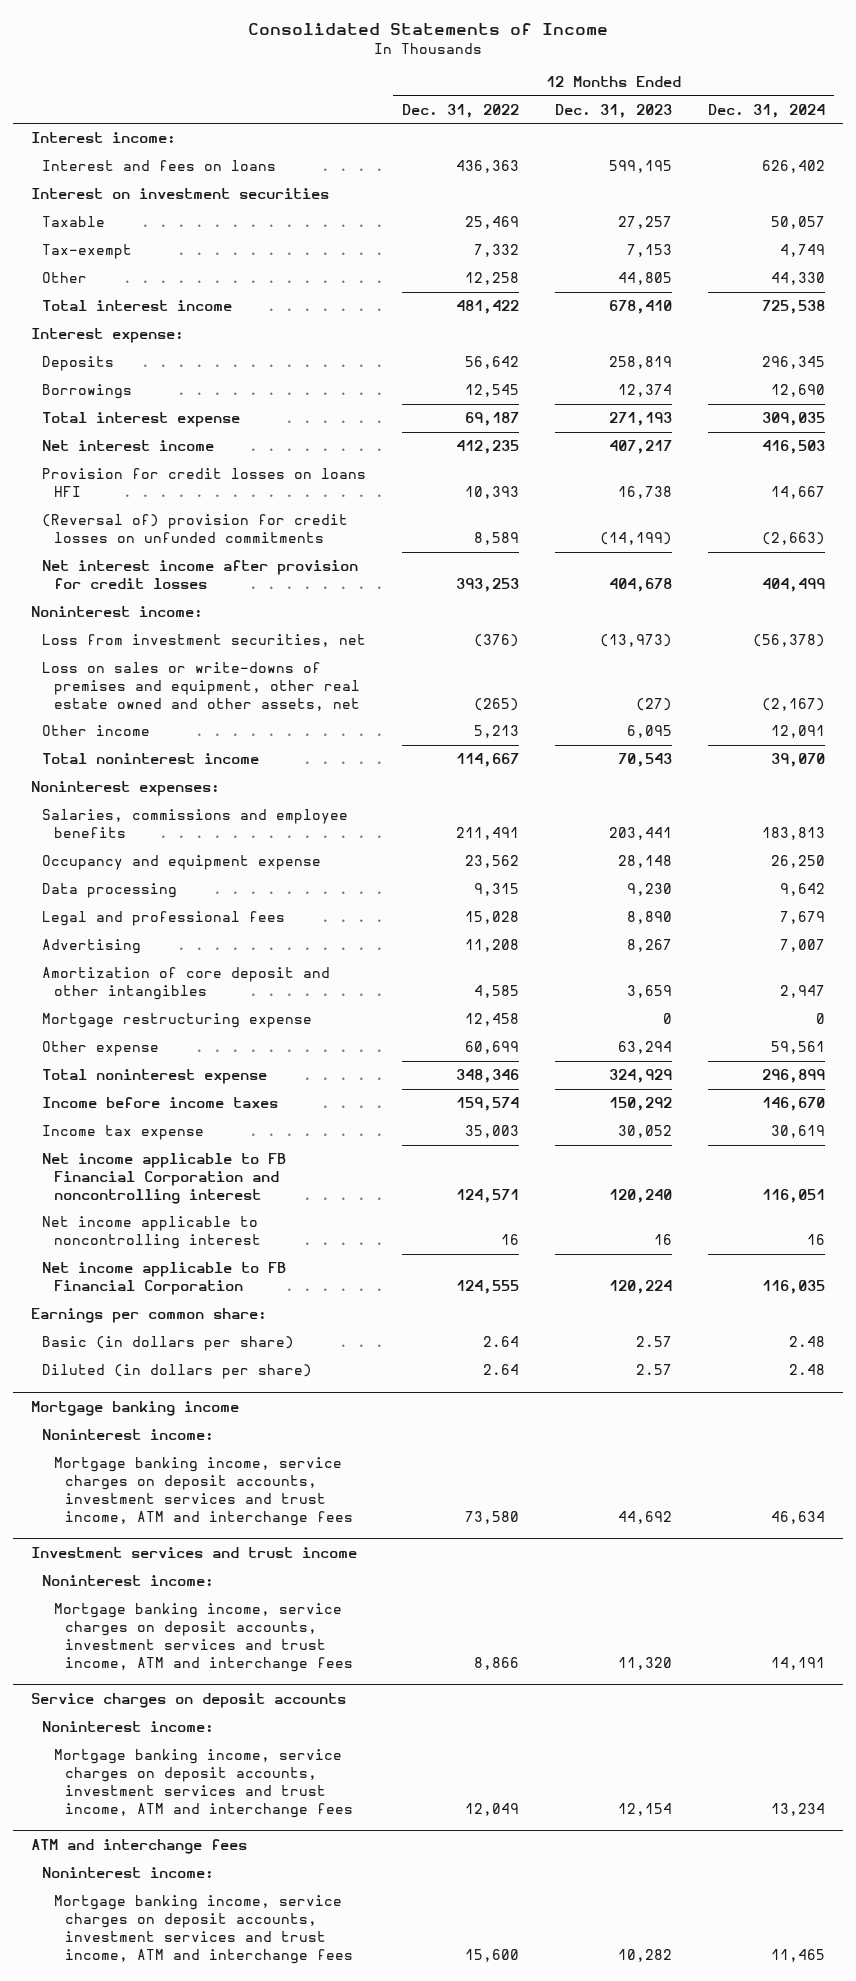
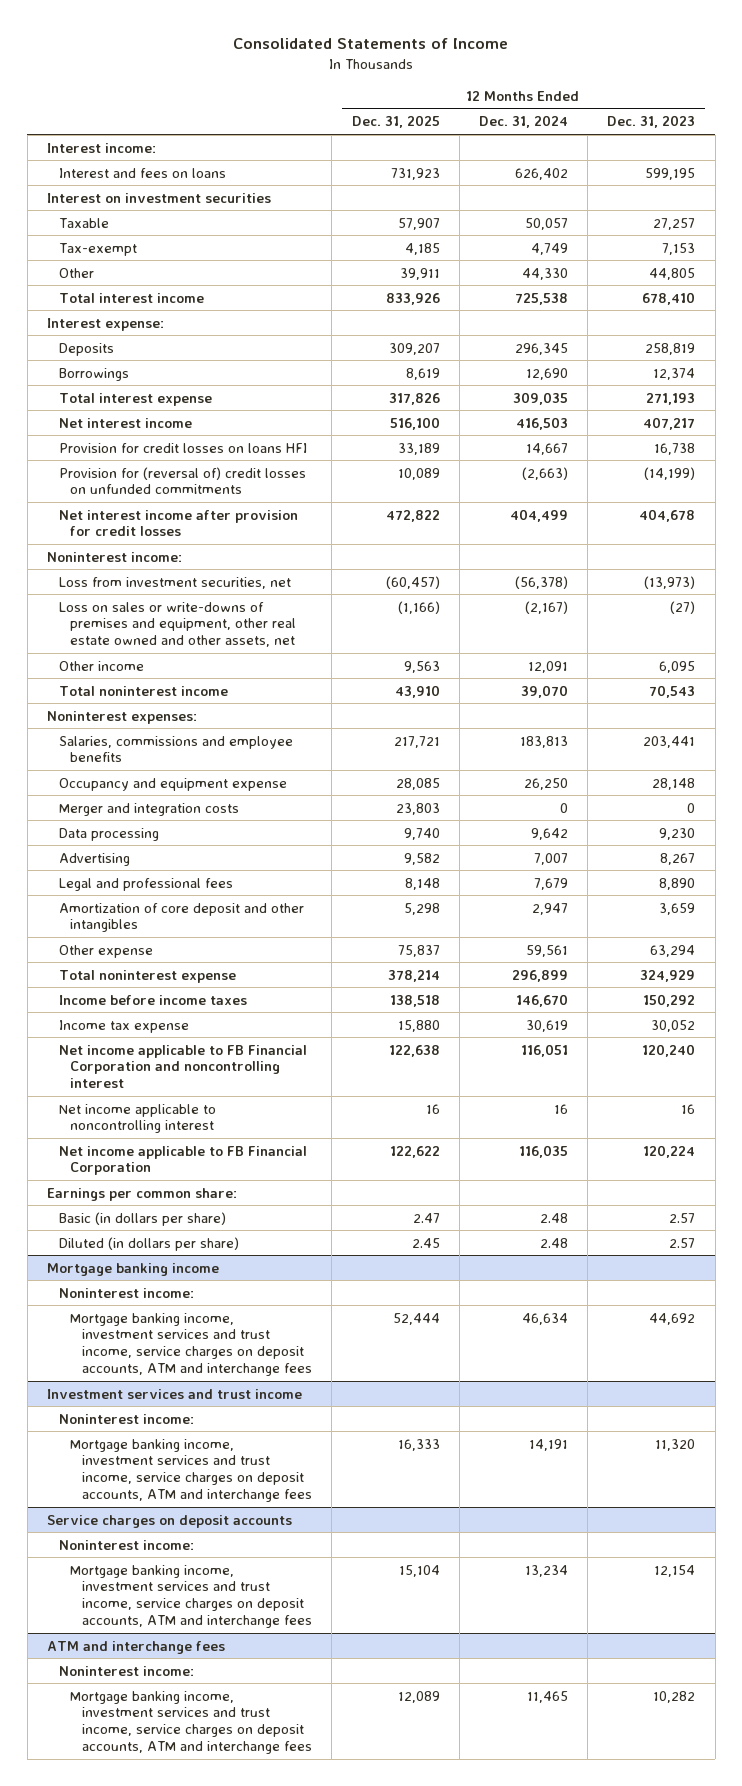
- | 12 Months Ended Dec. 31, 2022 | 12 Months Ended Dec. 31, 2023 | 12 Months Ended Dec. 31, 2024
+ | 12 Months Ended Dec. 31, 2025 | 12 Months Ended Dec. 31, 2024 | 12 Months Ended Dec. 31, 2023
- (Reversal of) provision for credit losses on unfunded commitments | 8,589 | (14,199) | (2,663)
+ Provision for (reversal of) credit losses on unfunded commitments | 10,089 | (2,663) | (14,199)
+ Merger and integration costs | 23,803 | 0 | 0
moved down: Legal and professional fees | 8,148 | 7,679 | 8,890
- Mortgage restructuring expense | 12,458 | 0 | 0
@ Mortgage banking income
- Mortgage banking income, service charges on deposit accounts, investment services and trust income, ATM and interchange fees | 73,580 | 44,692 | 46,634
+ Mortgage banking income, investment services and trust income, service charges on deposit accounts, ATM and interchange fees | 52,444 | 46,634 | 44,692
@ Investment services and trust income
- Mortgage banking income, service charges on deposit accounts, investment services and trust income, ATM and interchange fees | 8,866 | 11,320 | 14,191
+ Mortgage banking income, investment services and trust income, service charges on deposit accounts, ATM and interchange fees | 16,333 | 14,191 | 11,320
@ Service charges on deposit accounts
- Mortgage banking income, service charges on deposit accounts, investment services and trust income, ATM and interchange fees | 12,049 | 12,154 | 13,234
+ Mortgage banking income, investment services and trust income, service charges on deposit accounts, ATM and interchange fees | 15,104 | 13,234 | 12,154
@ ATM and interchange fees
- Mortgage banking income, service charges on deposit accounts, investment services and trust income, ATM and interchange fees | 15,600 | 10,282 | 11,465
+ Mortgage banking income, investment services and trust income, service charges on deposit accounts, ATM and interchange fees | 12,089 | 11,465 | 10,282

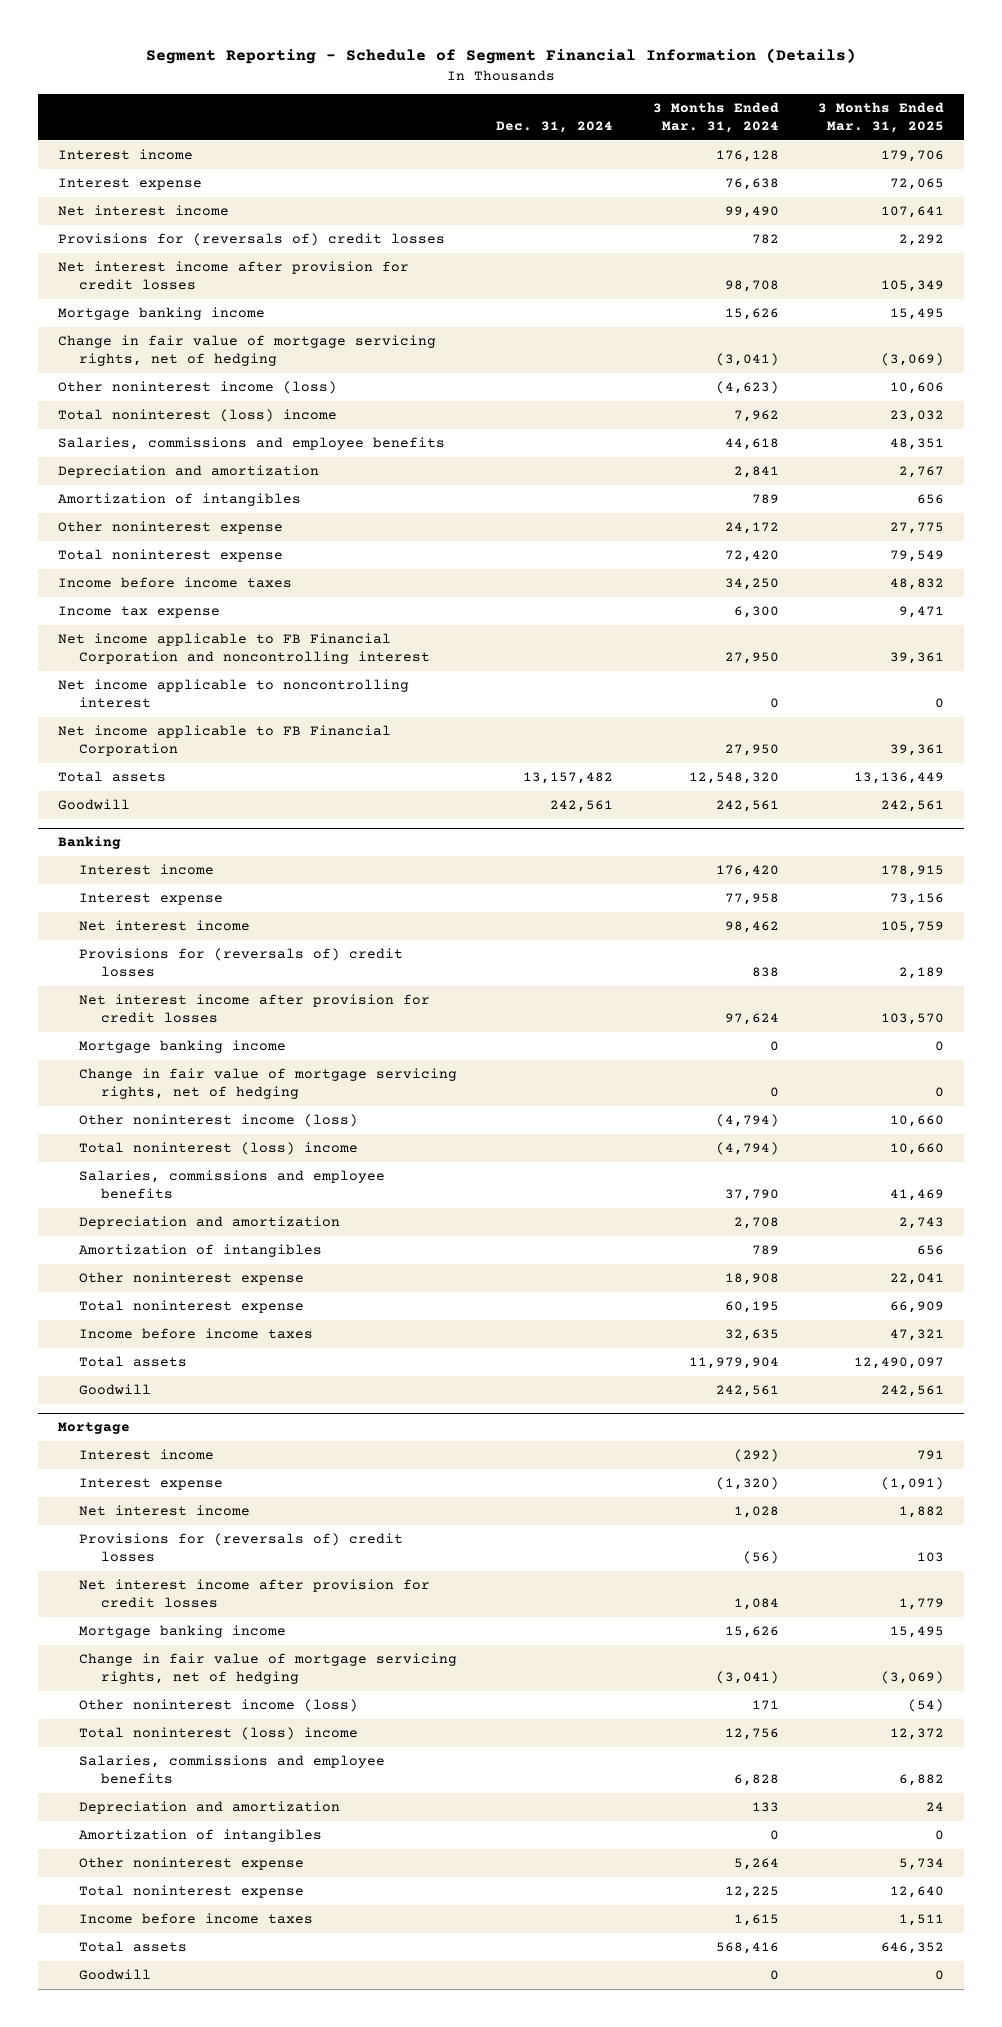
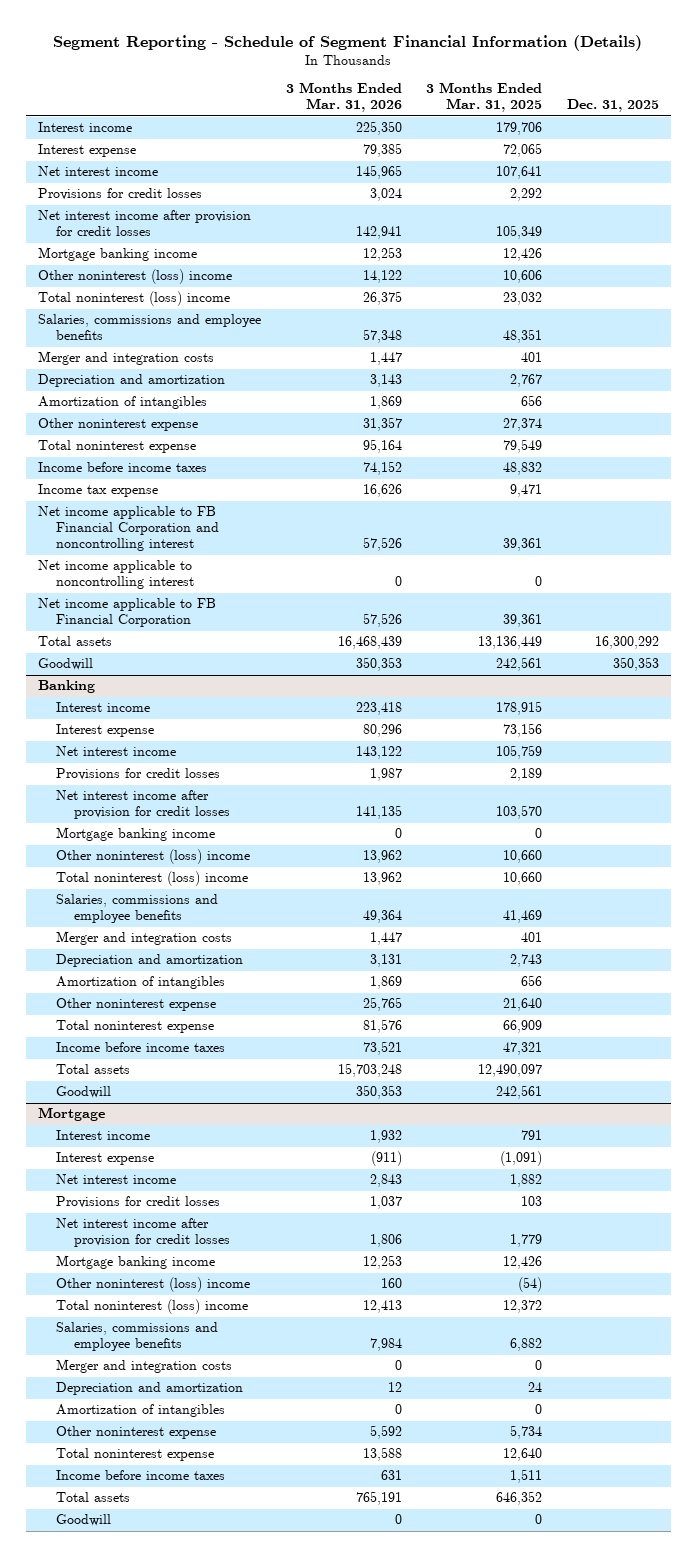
- | Dec. 31, 2024 | 3 Months Ended Mar. 31, 2024 | 3 Months Ended Mar. 31, 2025
+ | 3 Months Ended Mar. 31, 2026 | 3 Months Ended Mar. 31, 2025 | Dec. 31, 2025
- Provisions for (reversals of) credit losses | | 782 | 2,292
+ Provisions for credit losses | 3,024 | 2,292 |
- Mortgage banking income | | 15,626 | 15,495
- Change in fair value of mortgage servicing rights, net of hedging | | (3,041) | (3,069)
- Other noninterest income (loss) | | (4,623) | 10,606
+ Mortgage banking income | 12,253 | 12,426 |
+ Other noninterest (loss) income | 14,122 | 10,606 |
+ Merger and integration costs | 1,447 | 401 |
- Other noninterest expense | | 24,172 | 27,775
+ Other noninterest expense | 31,357 | 27,374 |
@ Banking
- Provisions for (reversals of) credit losses | | 838 | 2,189
+ Provisions for credit losses | 1,987 | 2,189 |
- Change in fair value of mortgage servicing rights, net of hedging | | 0 | 0
- Other noninterest income (loss) | | (4,794) | 10,660
+ Other noninterest (loss) income | 13,962 | 10,660 |
+ Merger and integration costs | 1,447 | 401 |
- Other noninterest expense | | 18,908 | 22,041
+ Other noninterest expense | 25,765 | 21,640 |
@ Mortgage
- Provisions for (reversals of) credit losses | | (56) | 103
+ Provisions for credit losses | 1,037 | 103 |
- Mortgage banking income | | 15,626 | 15,495
- Change in fair value of mortgage servicing rights, net of hedging | | (3,041) | (3,069)
- Other noninterest income (loss) | | 171 | (54)
+ Mortgage banking income | 12,253 | 12,426 |
+ Other noninterest (loss) income | 160 | (54) |
+ Merger and integration costs | 0 | 0 |

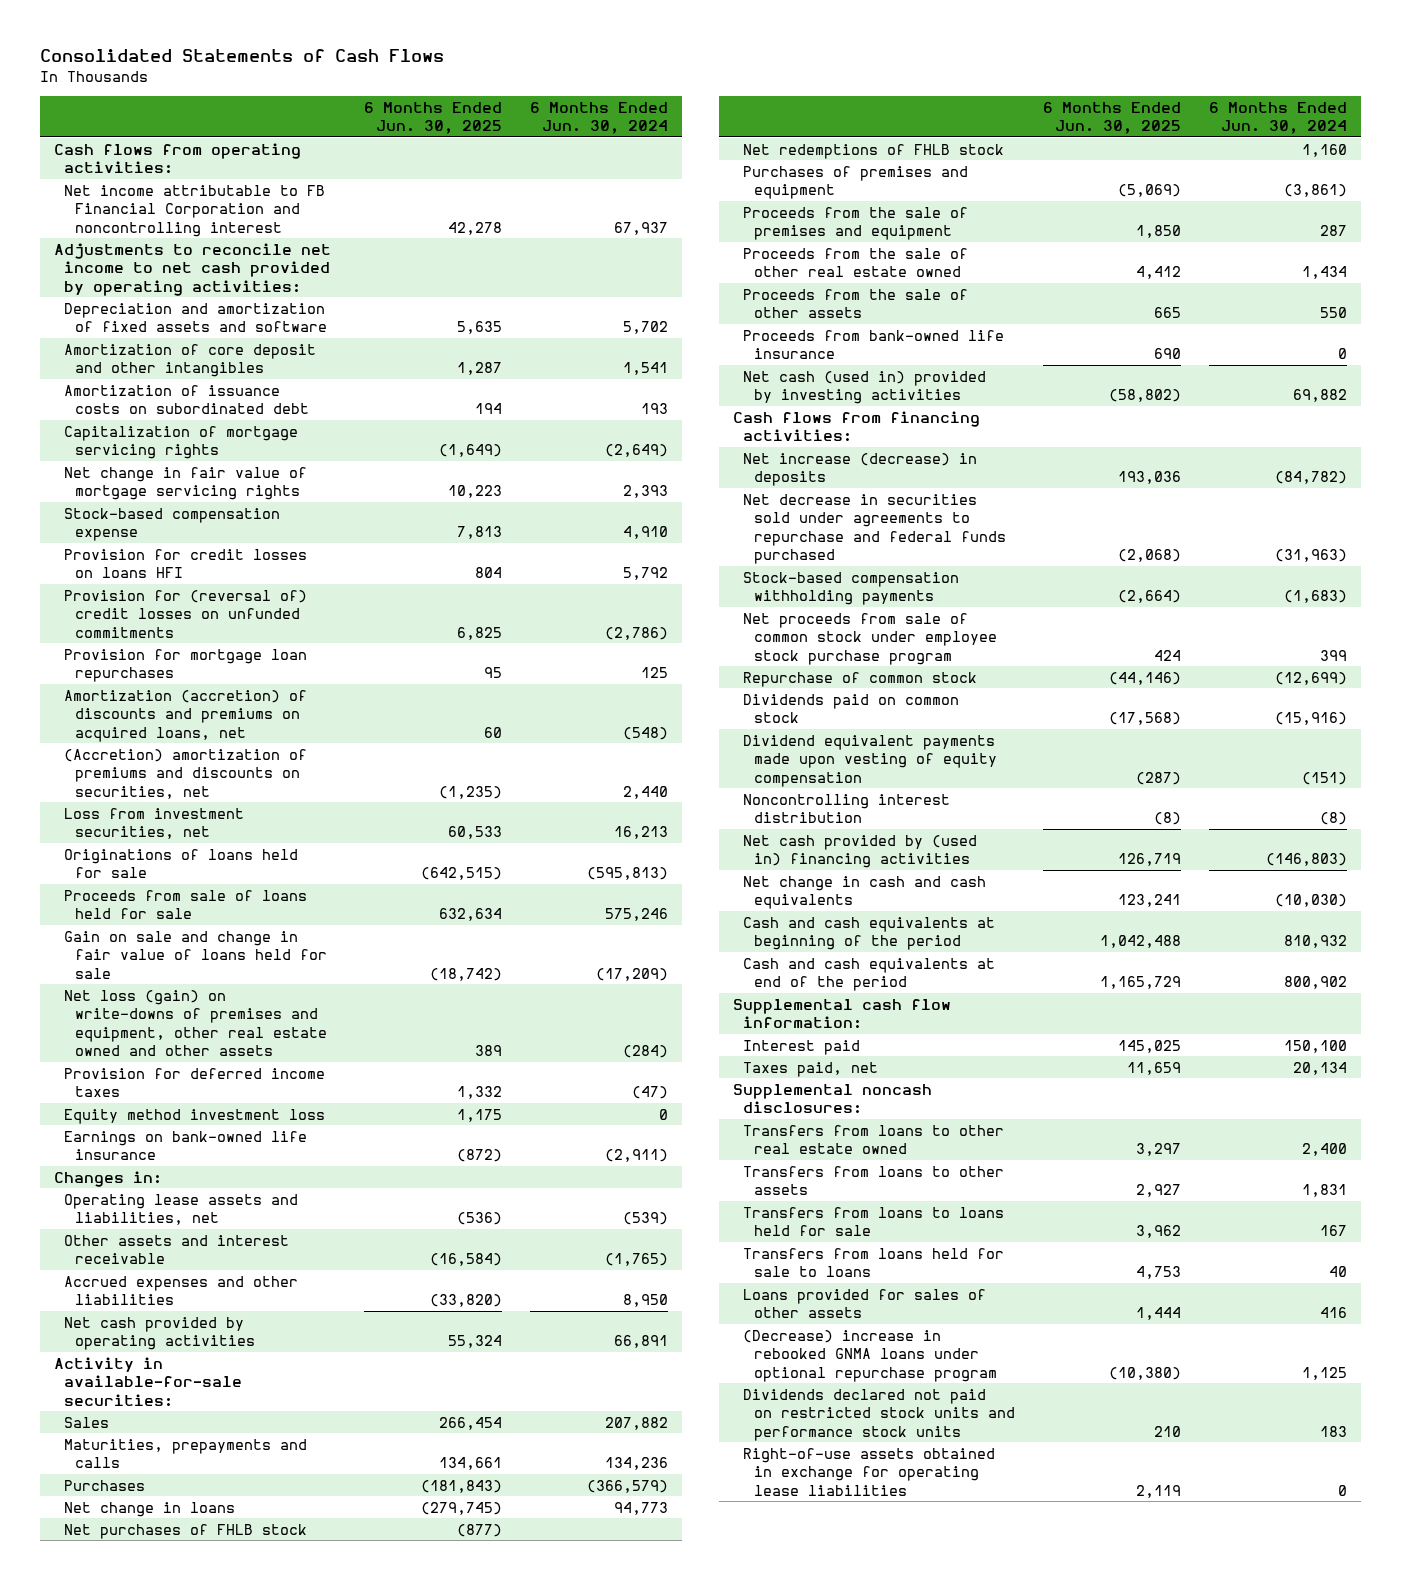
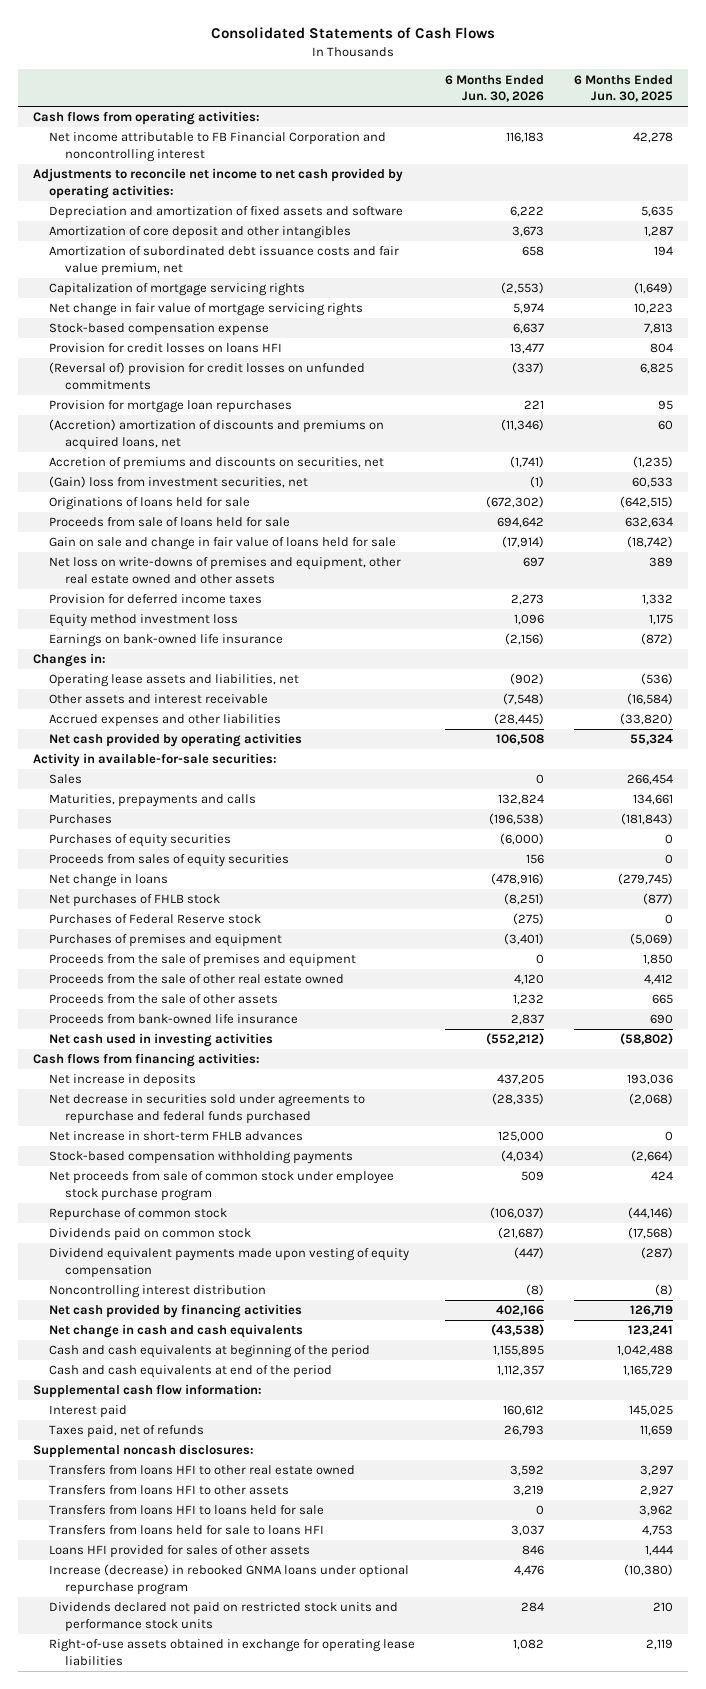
- | 6 Months Ended Jun. 30, 2025 | 6 Months Ended Jun. 30, 2024
+ | 6 Months Ended Jun. 30, 2026 | 6 Months Ended Jun. 30, 2025
- Amortization of issuance costs on subordinated debt | 194 | 193
+ Amortization of subordinated debt issuance costs and fair value premium, net | 658 | 194
- Provision for (reversal of) credit losses on unfunded commitments | 6,825 | (2,786)
+ (Reversal of) provision for credit losses on unfunded commitments | (337) | 6,825
- Amortization (accretion) of discounts and premiums on acquired loans, net | 60 | (548)
- (Accretion) amortization of premiums and discounts on securities, net | (1,235) | 2,440
- Loss from investment securities, net | 60,533 | 16,213
+ (Accretion) amortization of discounts and premiums on acquired loans, net | (11,346) | 60
+ Accretion of premiums and discounts on securities, net | (1,741) | (1,235)
+ (Gain) loss from investment securities, net | (1) | 60,533
- Net loss (gain) on write-downs of premises and equipment, other real estate owned and other assets | 389 | (284)
+ Net loss on write-downs of premises and equipment, other real estate owned and other assets | 697 | 389
+ Purchases of equity securities | (6,000) | 0
+ Proceeds from sales of equity securities | 156 | 0
- Net redemptions of FHLB stock | | 1,160
+ Purchases of Federal Reserve stock | (275) | 0
- Net cash (used in) provided by investing activities | (58,802) | 69,882
+ Net cash used in investing activities | (552,212) | (58,802)
- Net increase (decrease) in deposits | 193,036 | (84,782)
+ Net increase in deposits | 437,205 | 193,036
+ Net increase in short-term FHLB advances | 125,000 | 0
- Net cash provided by (used in) financing activities | 126,719 | (146,803)
+ Net cash provided by financing activities | 402,166 | 126,719
- Taxes paid, net | 11,659 | 20,134
+ Taxes paid, net of refunds | 26,793 | 11,659
- Transfers from loans to other real estate owned | 3,297 | 2,400
- Transfers from loans to other assets | 2,927 | 1,831
- Transfers from loans to loans held for sale | 3,962 | 167
- Transfers from loans held for sale to loans | 4,753 | 40
- Loans provided for sales of other assets | 1,444 | 416
- (Decrease) increase in rebooked GNMA loans under optional repurchase program | (10,380) | 1,125
+ Transfers from loans HFI to other real estate owned | 3,592 | 3,297
+ Transfers from loans HFI to other assets | 3,219 | 2,927
+ Transfers from loans HFI to loans held for sale | 0 | 3,962
+ Transfers from loans held for sale to loans HFI | 3,037 | 4,753
+ Loans HFI provided for sales of other assets | 846 | 1,444
+ Increase (decrease) in rebooked GNMA loans under optional repurchase program | 4,476 | (10,380)

